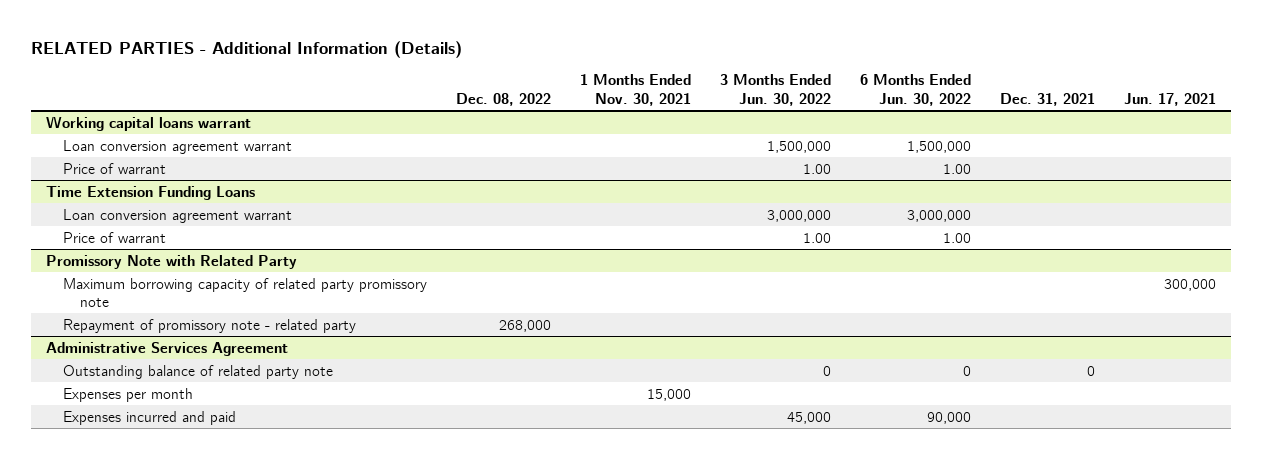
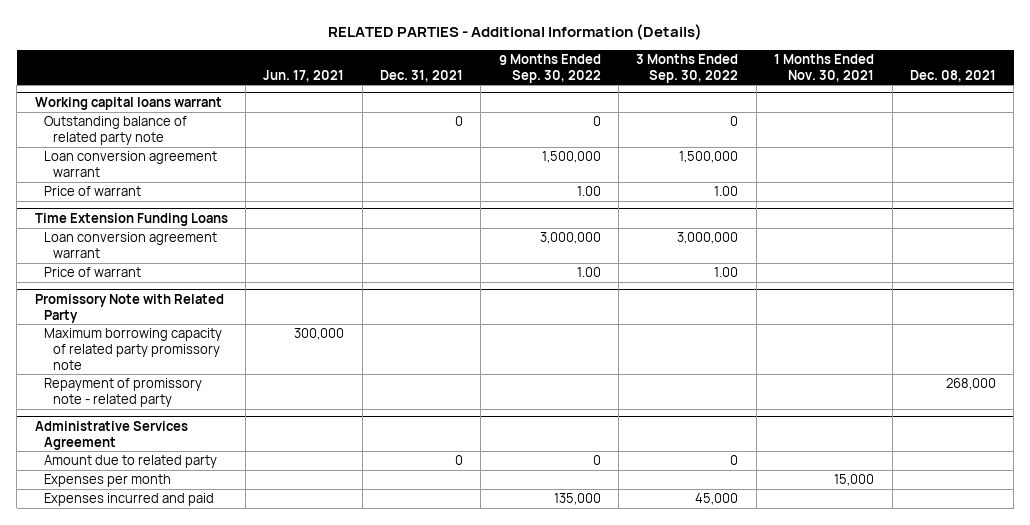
- | Dec. 08, 2022 | 1 Months Ended Nov. 30, 2021 | 3 Months Ended Jun. 30, 2022 | 6 Months Ended Jun. 30, 2022 | Dec. 31, 2021 | Jun. 17, 2021
+ | Jun. 17, 2021 | Dec. 31, 2021 | 9 Months Ended Sep. 30, 2022 | 3 Months Ended Sep. 30, 2022 | 1 Months Ended Nov. 30, 2021 | Dec. 08, 2021
@ Working capital loans warrant
+ Outstanding balance of related party note | | 0 | 0 | 0 | |
@ Administrative Services Agreement
- Outstanding balance of related party note | | | 0 | 0 | 0 |
+ Amount due to related party | | 0 | 0 | 0 | |

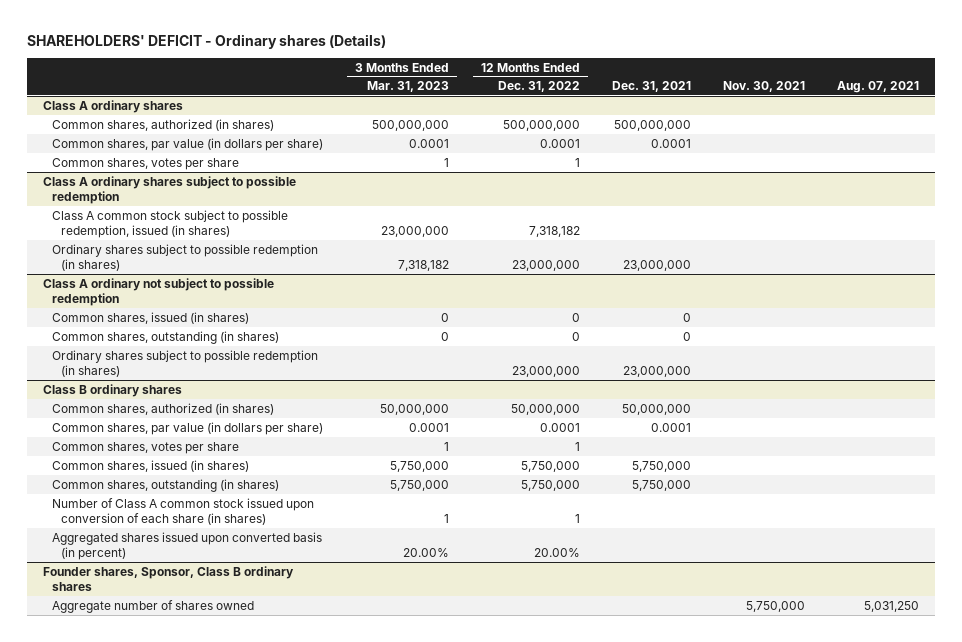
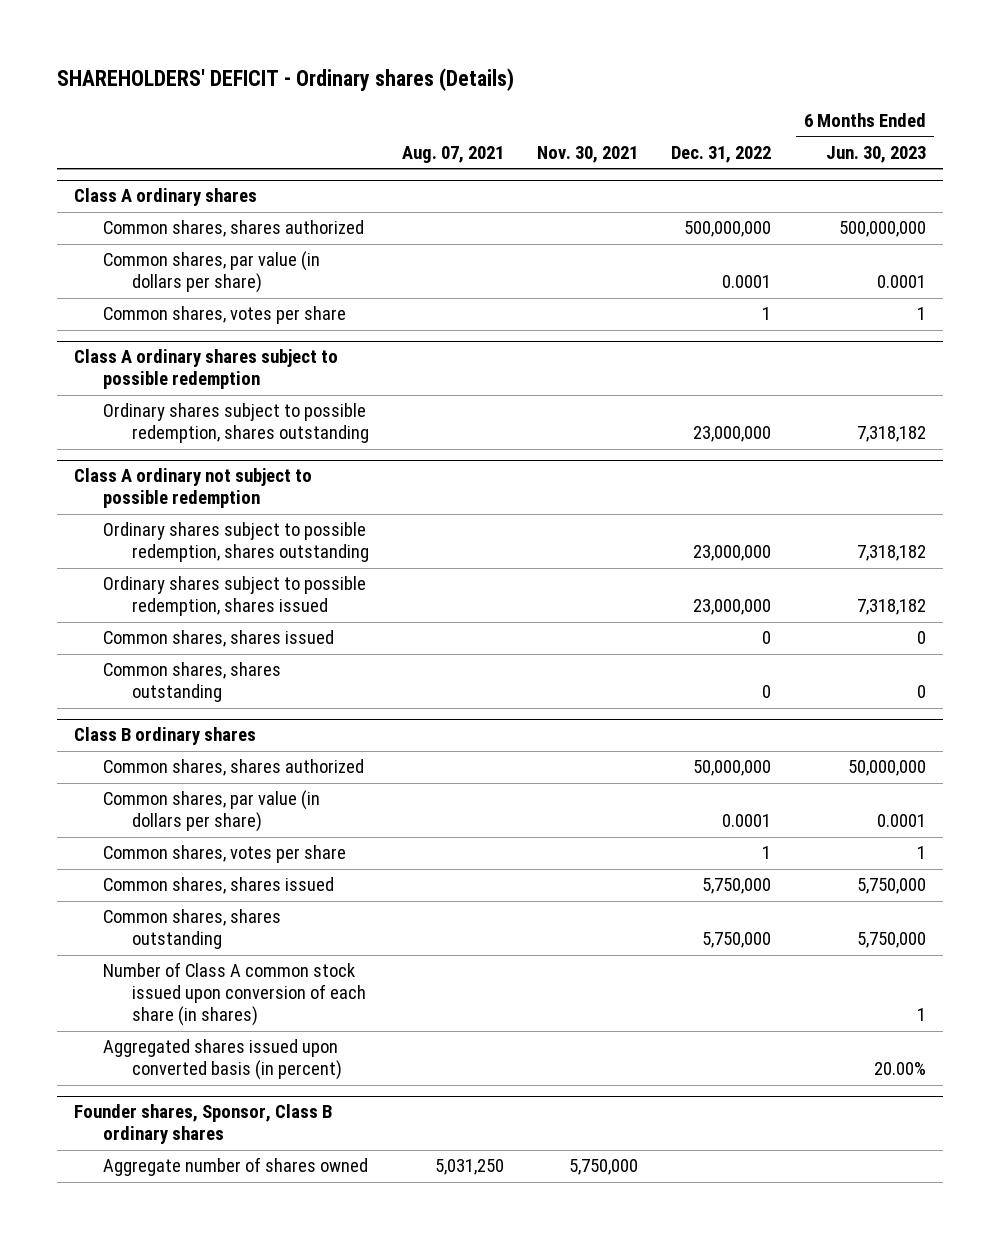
- | 3 Months Ended Mar. 31, 2023 | 12 Months Ended Dec. 31, 2022 | Dec. 31, 2021 | Nov. 30, 2021 | Aug. 07, 2021
+ | Aug. 07, 2021 | Nov. 30, 2021 | Dec. 31, 2022 | 6 Months Ended Jun. 30, 2023
@ Class A ordinary shares
- Common shares, authorized (in shares) | 500,000,000 | 500,000,000 | 500,000,000 | |
+ Common shares, shares authorized | | | 500,000,000 | 500,000,000
@ Class A ordinary shares subject to possible redemption
- Class A common stock subject to possible redemption, issued (in shares) | 23,000,000 | 7,318,182 | | |
- Ordinary shares subject to possible redemption (in shares) | 7,318,182 | 23,000,000 | 23,000,000 | |
+ Ordinary shares subject to possible redemption, shares outstanding | | | 23,000,000 | 7,318,182
@ Class A ordinary not subject to possible redemption
- Common shares, issued (in shares) | 0 | 0 | 0 | |
- Common shares, outstanding (in shares) | 0 | 0 | 0 | |
- Ordinary shares subject to possible redemption (in shares) | | 23,000,000 | 23,000,000 | |
+ Ordinary shares subject to possible redemption, shares outstanding | | | 23,000,000 | 7,318,182
+ Ordinary shares subject to possible redemption, shares issued | | | 23,000,000 | 7,318,182
+ Common shares, shares issued | | | 0 | 0
+ Common shares, shares outstanding | | | 0 | 0
@ Class B ordinary shares
- Common shares, authorized (in shares) | 50,000,000 | 50,000,000 | 50,000,000 | |
+ Common shares, shares authorized | | | 50,000,000 | 50,000,000
- Common shares, issued (in shares) | 5,750,000 | 5,750,000 | 5,750,000 | |
- Common shares, outstanding (in shares) | 5,750,000 | 5,750,000 | 5,750,000 | |
+ Common shares, shares issued | | | 5,750,000 | 5,750,000
+ Common shares, shares outstanding | | | 5,750,000 | 5,750,000

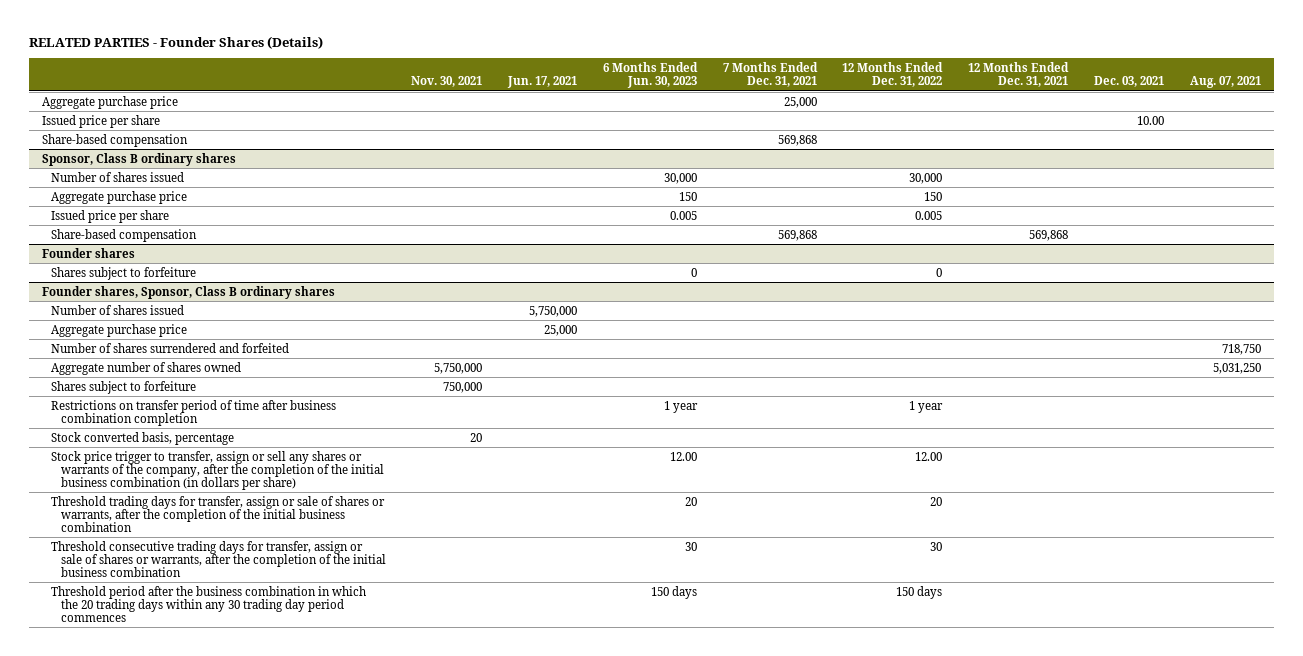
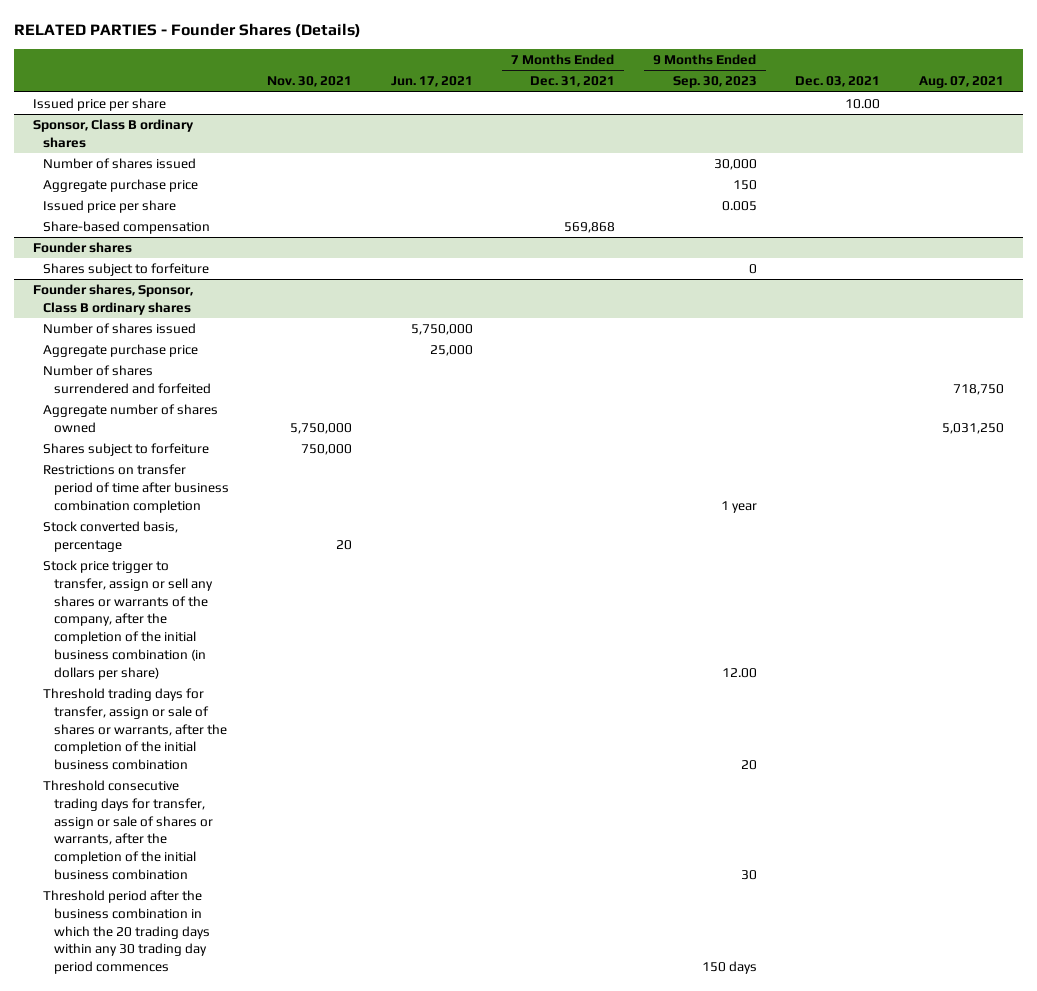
- | Nov. 30, 2021 | Jun. 17, 2021 | 6 Months Ended Jun. 30, 2023 | 7 Months Ended Dec. 31, 2021 | 12 Months Ended Dec. 31, 2022 | 12 Months Ended Dec. 31, 2021 | Dec. 03, 2021 | Aug. 07, 2021
+ | Nov. 30, 2021 | Jun. 17, 2021 | 7 Months Ended Dec. 31, 2021 | 9 Months Ended Sep. 30, 2023 | Dec. 03, 2021 | Aug. 07, 2021
- Aggregate purchase price | | | | 25,000 | | | |
- Share-based compensation | | | | 569,868 | | | |

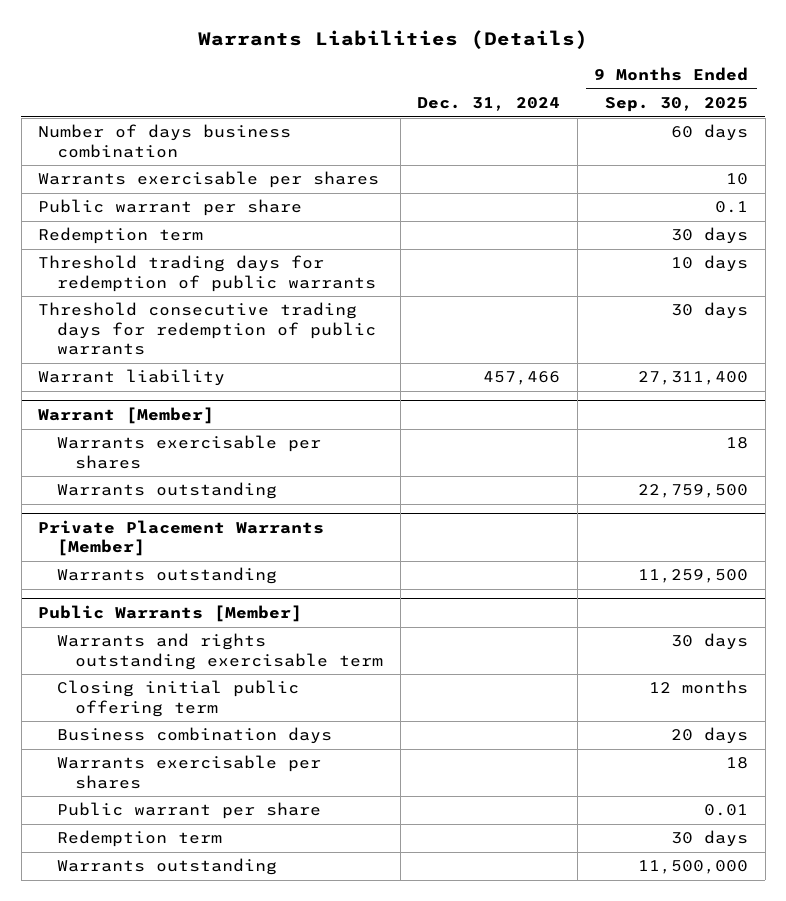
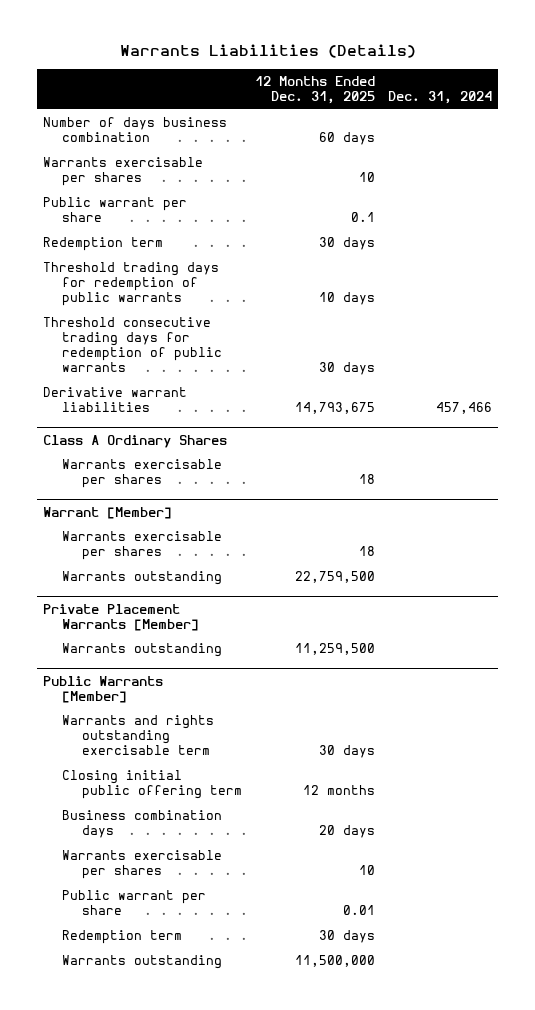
- | Dec. 31, 2024 | 9 Months Ended Sep. 30, 2025
+ | 12 Months Ended Dec. 31, 2025 | Dec. 31, 2024
- Warrant liability | 457,466 | 27,311,400
+ Derivative warrant liabilities | 14,793,675 | 457,466
+ Class A Ordinary Shares
+ Warrants exercisable per shares | 18 |

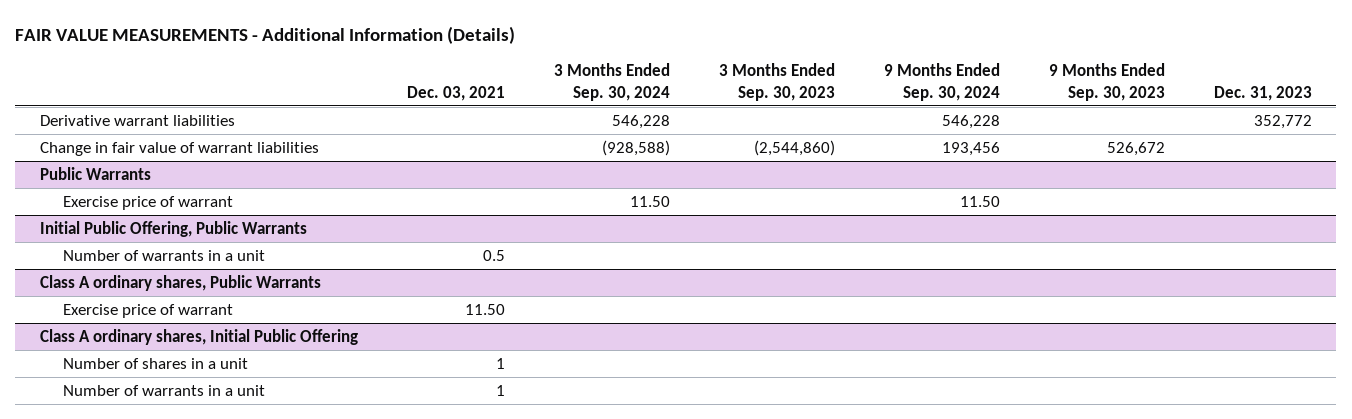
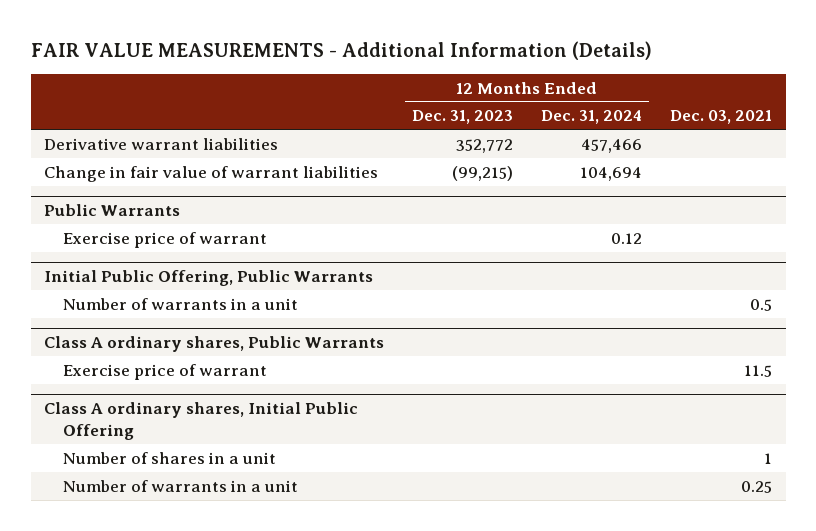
- | Dec. 03, 2021 | 3 Months Ended Sep. 30, 2024 | 3 Months Ended Sep. 30, 2023 | 9 Months Ended Sep. 30, 2024 | 9 Months Ended Sep. 30, 2023 | Dec. 31, 2023
+ | 12 Months Ended Dec. 31, 2023 | 12 Months Ended Dec. 31, 2024 | Dec. 03, 2021
@ Class A ordinary shares, Public Warrants
- Exercise price of warrant | 11.50 | | | | |
+ Exercise price of warrant | | | 11.5
@ Class A ordinary shares, Initial Public Offering
- Number of warrants in a unit | 1 | | | | |
+ Number of warrants in a unit | | | 0.25

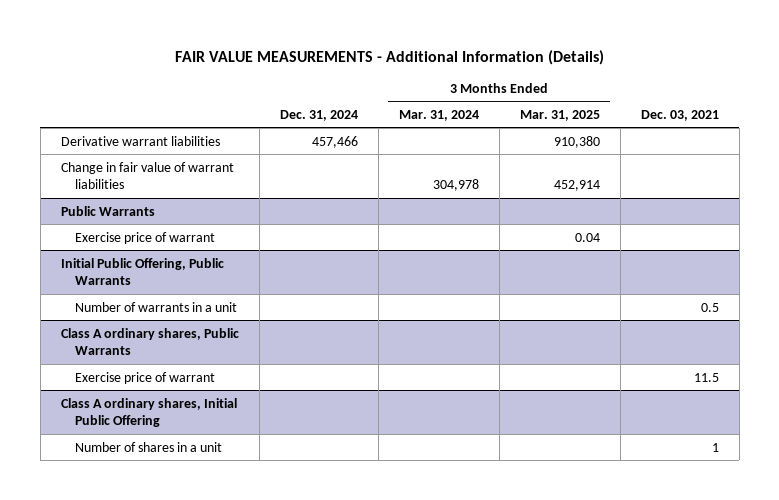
- | 12 Months Ended Dec. 31, 2023 | 12 Months Ended Dec. 31, 2024 | Dec. 03, 2021
+ | Dec. 31, 2024 | 3 Months Ended Mar. 31, 2024 | 3 Months Ended Mar. 31, 2025 | Dec. 03, 2021
@ Class A ordinary shares, Initial Public Offering
- Number of warrants in a unit | | | 0.25

